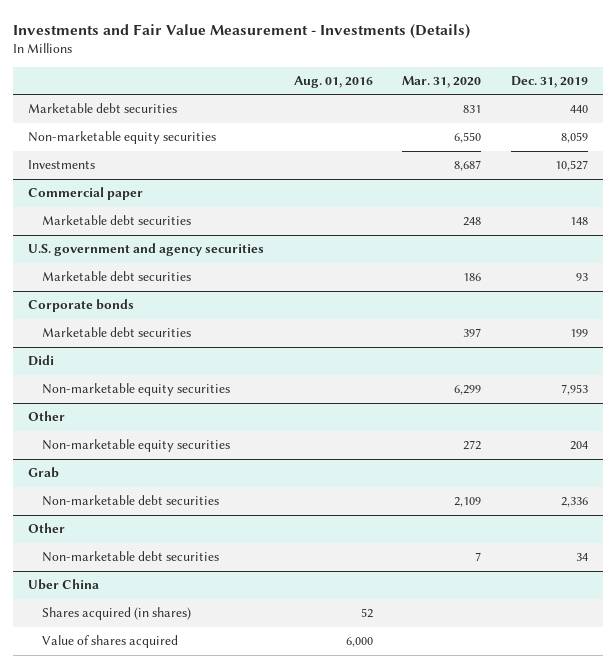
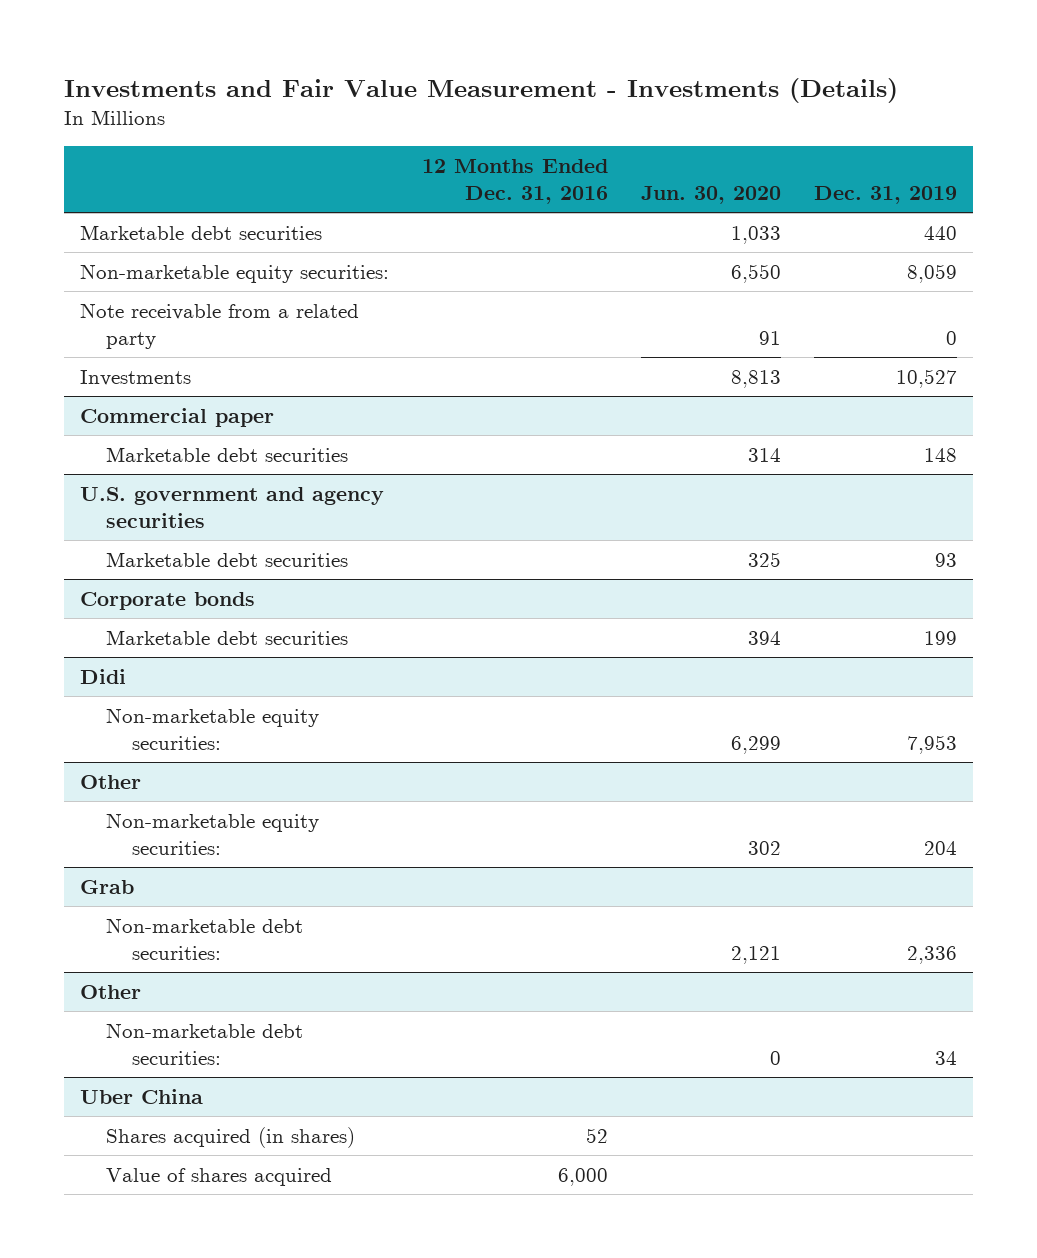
- | Aug. 01, 2016 | Mar. 31, 2020 | Dec. 31, 2019
+ | 12 Months Ended Dec. 31, 2016 | Jun. 30, 2020 | Dec. 31, 2019
- Non-marketable equity securities | | 6,550 | 8,059
+ Non-marketable equity securities: | | 6,550 | 8,059
+ Note receivable from a related party | | 91 | 0
@ Didi
- Non-marketable equity securities | | 6,299 | 7,953
+ Non-marketable equity securities: | | 6,299 | 7,953
@ Other
- Non-marketable equity securities | | 272 | 204
+ Non-marketable equity securities: | | 302 | 204
@ Grab
- Non-marketable debt securities | | 2,109 | 2,336
+ Non-marketable debt securities: | | 2,121 | 2,336
@ Other
- Non-marketable debt securities | | 7 | 34
+ Non-marketable debt securities: | | 0 | 34

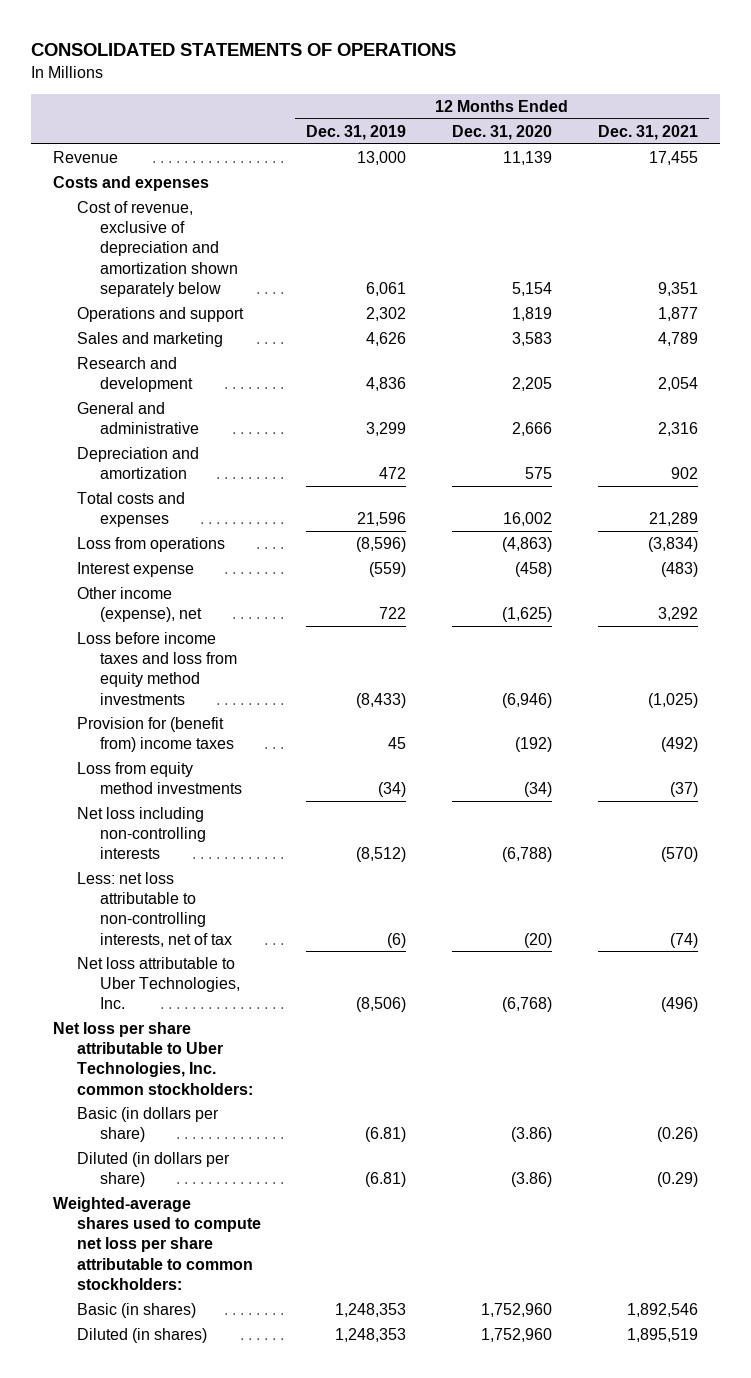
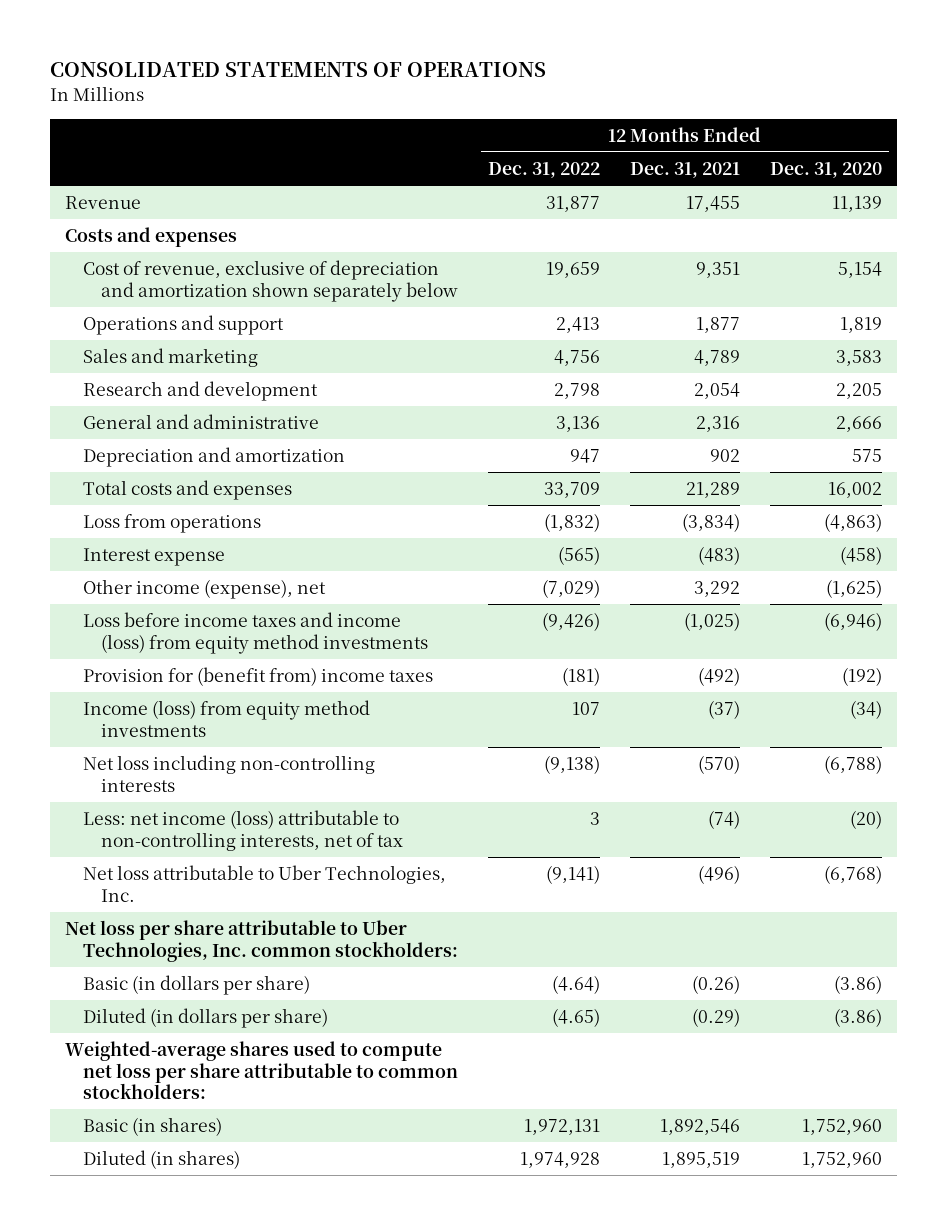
- | 12 Months Ended Dec. 31, 2019 | 12 Months Ended Dec. 31, 2020 | 12 Months Ended Dec. 31, 2021
+ | 12 Months Ended Dec. 31, 2022 | 12 Months Ended Dec. 31, 2021 | 12 Months Ended Dec. 31, 2020
- Loss before income taxes and loss from equity method investments | (8,433) | (6,946) | (1,025)
+ Loss before income taxes and income (loss) from equity method investments | (9,426) | (1,025) | (6,946)
- Loss from equity method investments | (34) | (34) | (37)
+ Income (loss) from equity method investments | 107 | (37) | (34)
- Less: net loss attributable to non-controlling interests, net of tax | (6) | (20) | (74)
+ Less: net income (loss) attributable to non-controlling interests, net of tax | 3 | (74) | (20)

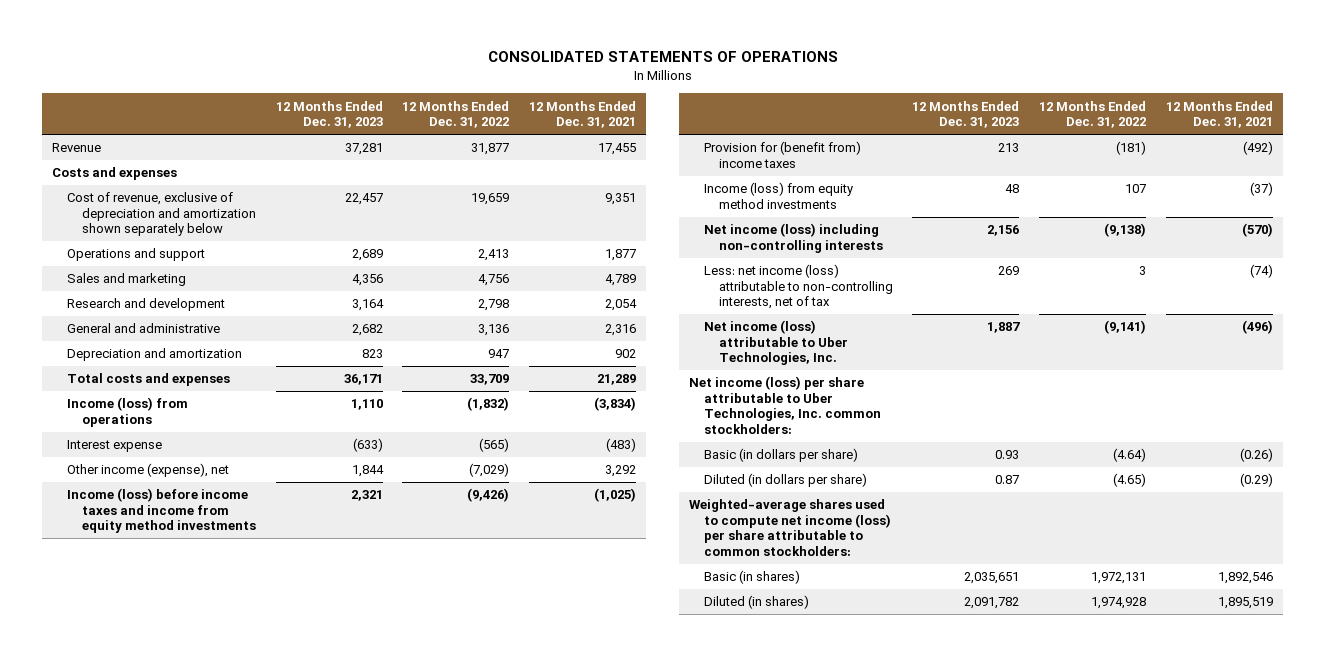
- | 12 Months Ended Dec. 31, 2022 | 12 Months Ended Dec. 31, 2021 | 12 Months Ended Dec. 31, 2020
+ | 12 Months Ended Dec. 31, 2023 | 12 Months Ended Dec. 31, 2022 | 12 Months Ended Dec. 31, 2021
- Loss from operations | (1,832) | (3,834) | (4,863)
+ Income (loss) from operations | 1,110 | (1,832) | (3,834)
- Loss before income taxes and income (loss) from equity method investments | (9,426) | (1,025) | (6,946)
+ Income (loss) before income taxes and income from equity method investments | 2,321 | (9,426) | (1,025)
- Net loss including non-controlling interests | (9,138) | (570) | (6,788)
+ Net income (loss) including non-controlling interests | 2,156 | (9,138) | (570)
- Net loss attributable to Uber Technologies, Inc. | (9,141) | (496) | (6,768)
- Net loss per share attributable to Uber Technologies, Inc. common stockholders:
+ Net income (loss) attributable to Uber Technologies, Inc. | 1,887 | (9,141) | (496)
+ Net income (loss) per share attributable to Uber Technologies, Inc. common stockholders:
- Weighted-average shares used to compute net loss per share attributable to common stockholders:
+ Weighted-average shares used to compute net income (loss) per share attributable to common stockholders:

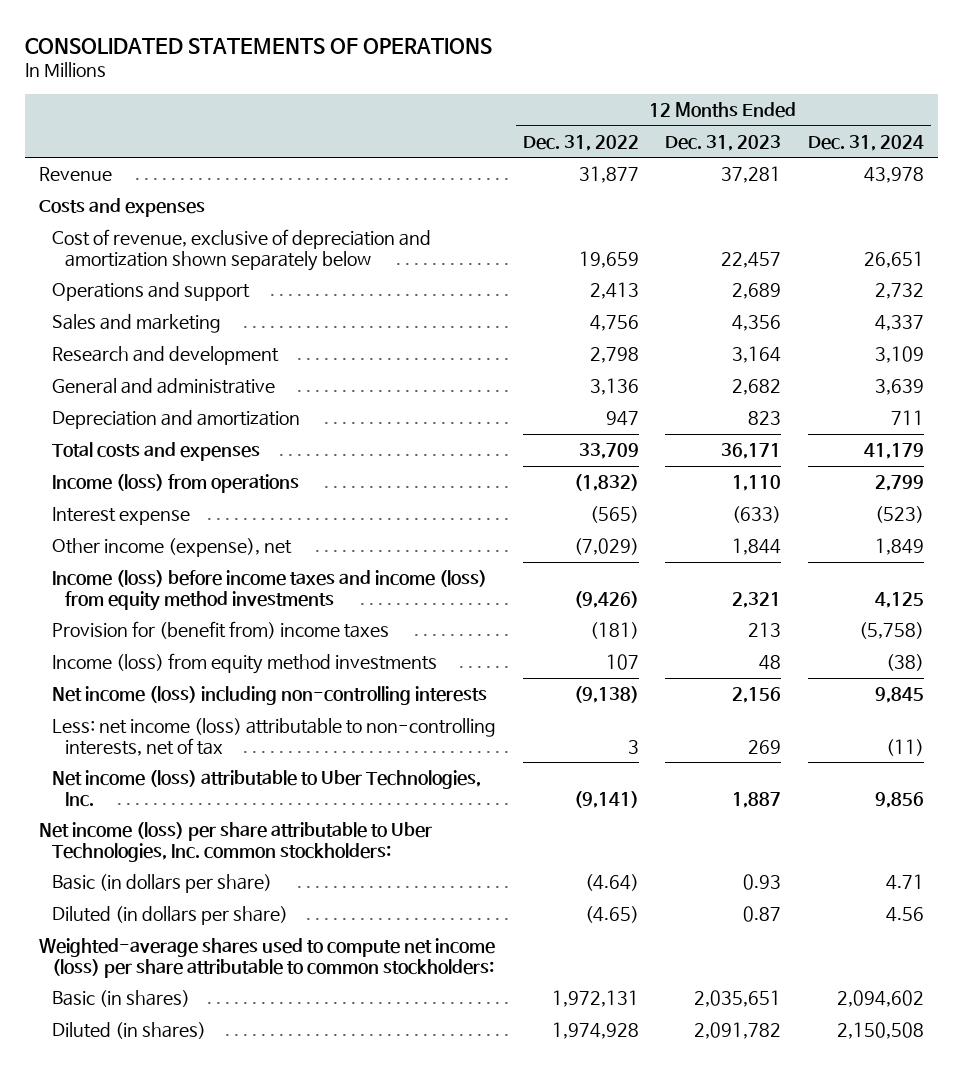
- | 12 Months Ended Dec. 31, 2023 | 12 Months Ended Dec. 31, 2022 | 12 Months Ended Dec. 31, 2021
+ | 12 Months Ended Dec. 31, 2022 | 12 Months Ended Dec. 31, 2023 | 12 Months Ended Dec. 31, 2024
- Income (loss) before income taxes and income from equity method investments | 2,321 | (9,426) | (1,025)
+ Income (loss) before income taxes and income (loss) from equity method investments | (9,426) | 2,321 | 4,125

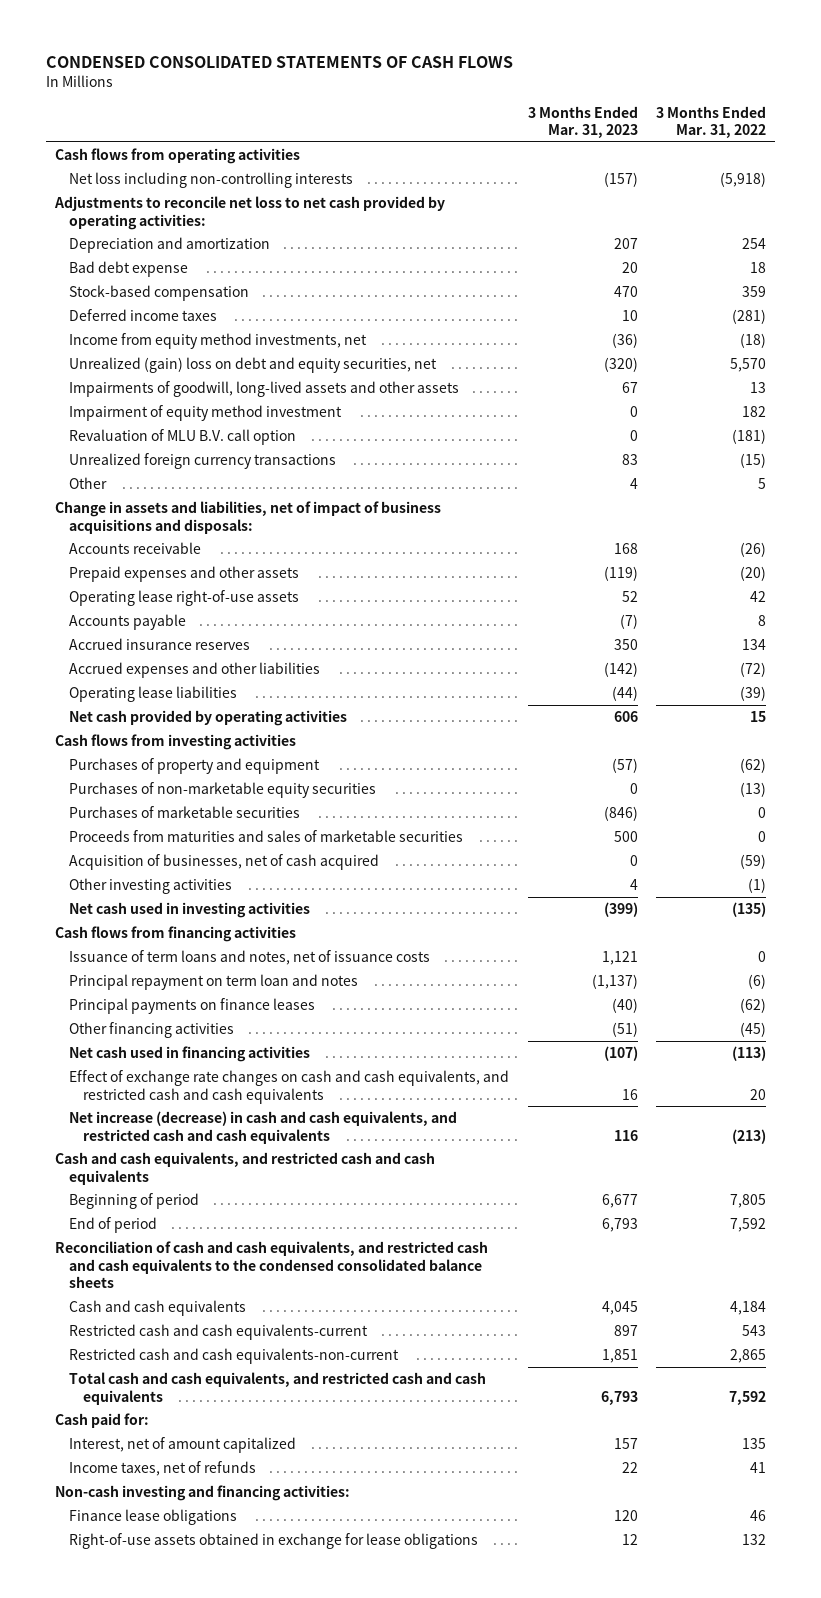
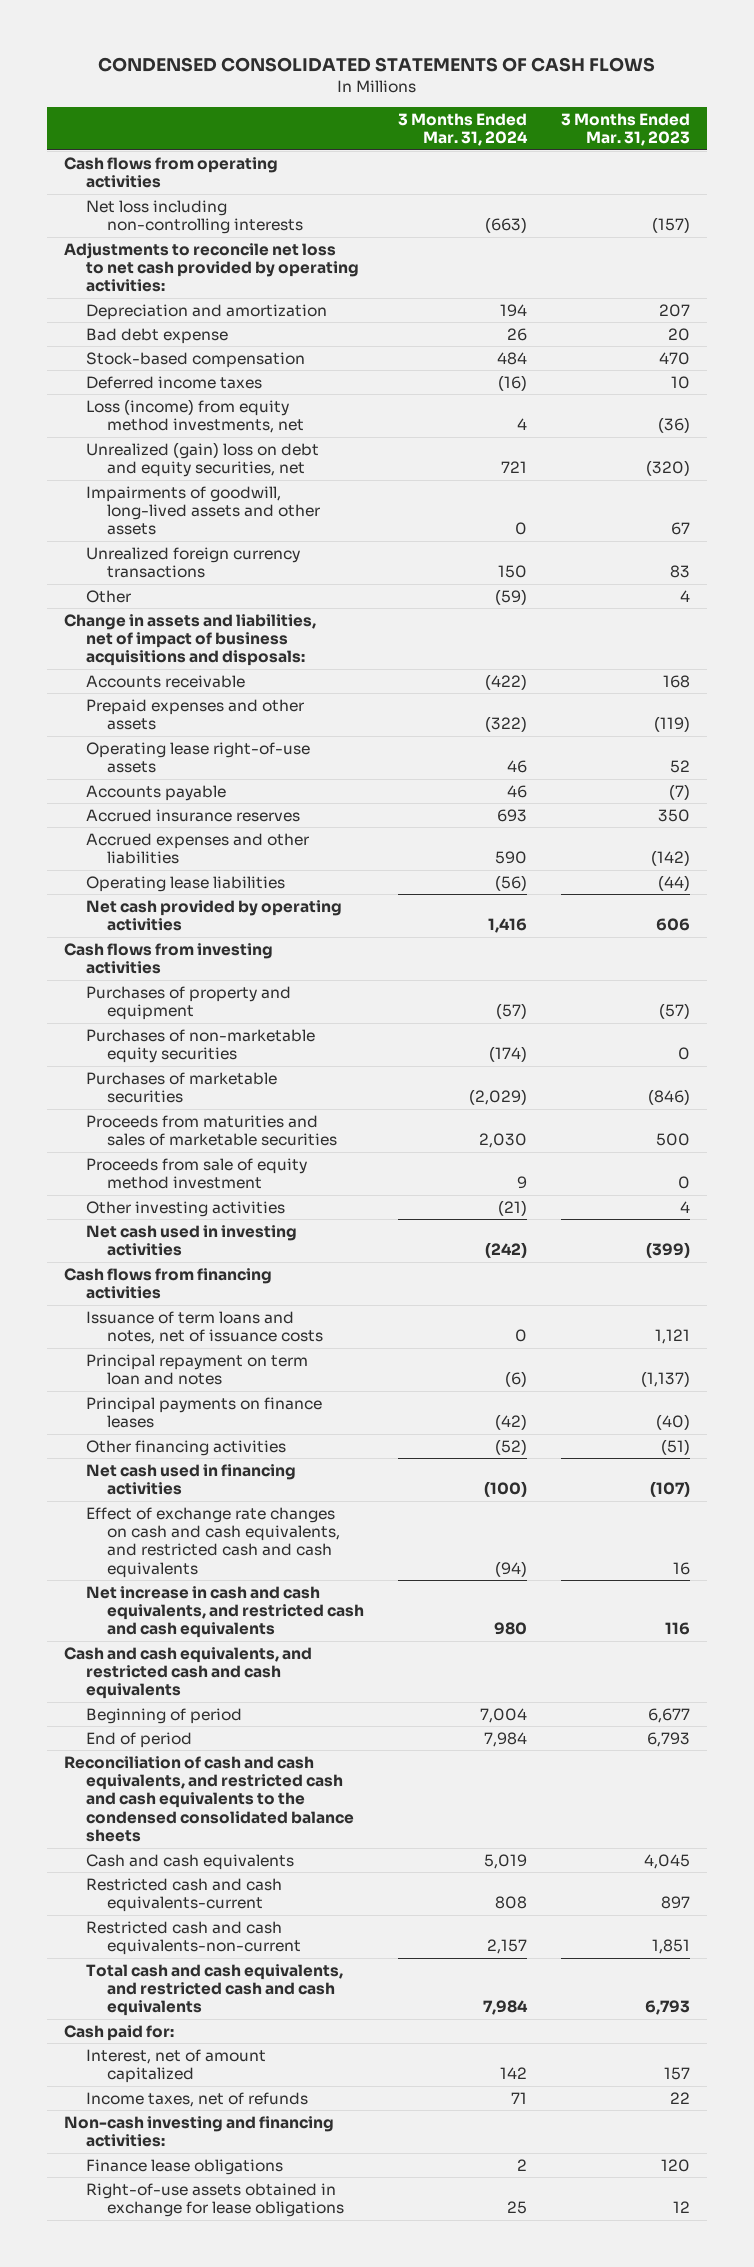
- | 3 Months Ended Mar. 31, 2023 | 3 Months Ended Mar. 31, 2022
+ | 3 Months Ended Mar. 31, 2024 | 3 Months Ended Mar. 31, 2023
- Income from equity method investments, net | (36) | (18)
+ Loss (income) from equity method investments, net | 4 | (36)
- Impairment of equity method investment | 0 | 182
- Revaluation of MLU B.V. call option | 0 | (181)
- Acquisition of businesses, net of cash acquired | 0 | (59)
+ Proceeds from sale of equity method investment | 9 | 0
- Net increase (decrease) in cash and cash equivalents, and restricted cash and cash equivalents | 116 | (213)
+ Net increase in cash and cash equivalents, and restricted cash and cash equivalents | 980 | 116

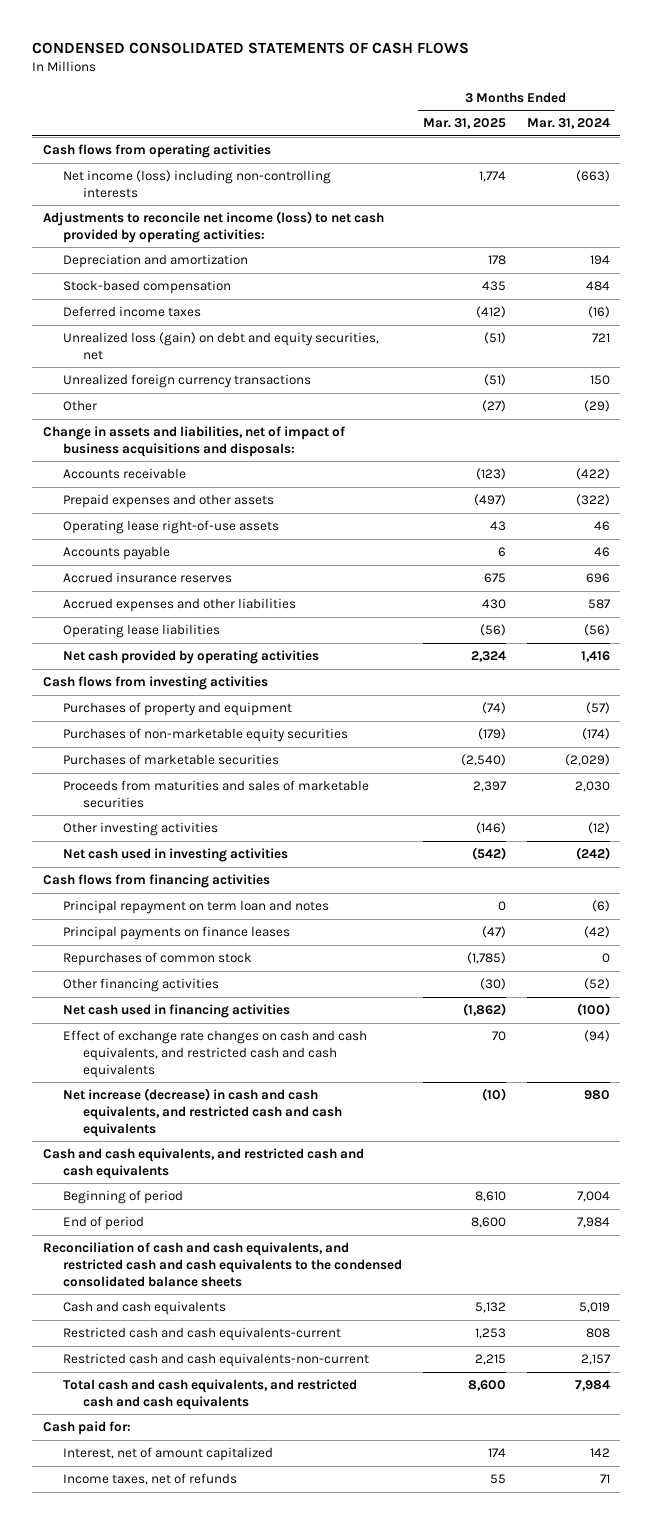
- | 3 Months Ended Mar. 31, 2024 | 3 Months Ended Mar. 31, 2023
+ | 3 Months Ended Mar. 31, 2025 | 3 Months Ended Mar. 31, 2024
- Net loss including non-controlling interests | (663) | (157)
- Adjustments to reconcile net loss to net cash provided by operating activities:
+ Net income (loss) including non-controlling interests | 1,774 | (663)
+ Adjustments to reconcile net income (loss) to net cash provided by operating activities:
- Bad debt expense | 26 | 20
- Loss (income) from equity method investments, net | 4 | (36)
- Unrealized (gain) loss on debt and equity securities, net | 721 | (320)
- Impairments of goodwill, long-lived assets and other assets | 0 | 67
+ Unrealized loss (gain) on debt and equity securities, net | (51) | 721
- Other | (59) | 4
+ Other | (27) | (29)
- Accrued insurance reserves | 693 | 350
- Accrued expenses and other liabilities | 590 | (142)
+ Accrued insurance reserves | 675 | 696
+ Accrued expenses and other liabilities | 430 | 587
- Proceeds from sale of equity method investment | 9 | 0
- Other investing activities | (21) | 4
+ Other investing activities | (146) | (12)
- Issuance of term loans and notes, net of issuance costs | 0 | 1,121
+ Repurchases of common stock | (1,785) | 0
- Net increase in cash and cash equivalents, and restricted cash and cash equivalents | 980 | 116
+ Net increase (decrease) in cash and cash equivalents, and restricted cash and cash equivalents | (10) | 980
- Non-cash investing and financing activities:
- Finance lease obligations | 2 | 120
- Right-of-use assets obtained in exchange for lease obligations | 25 | 12

